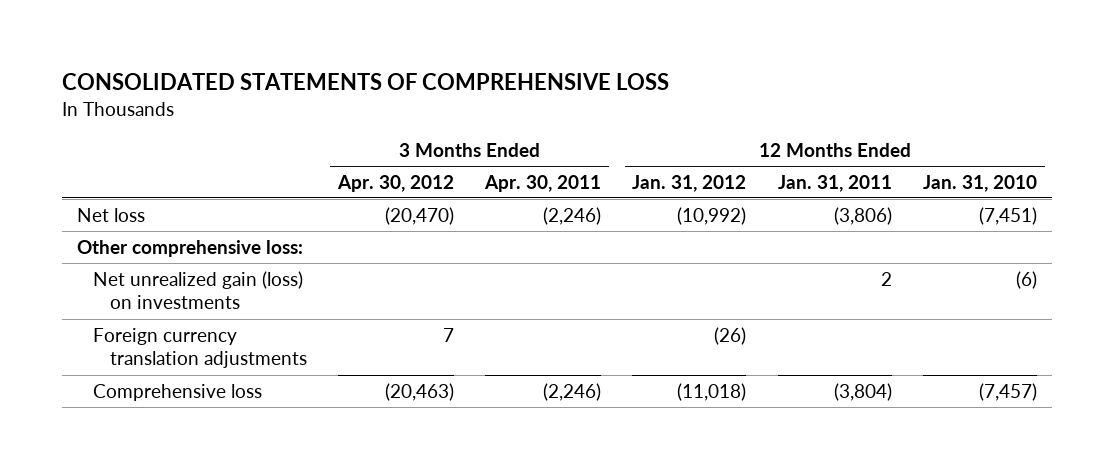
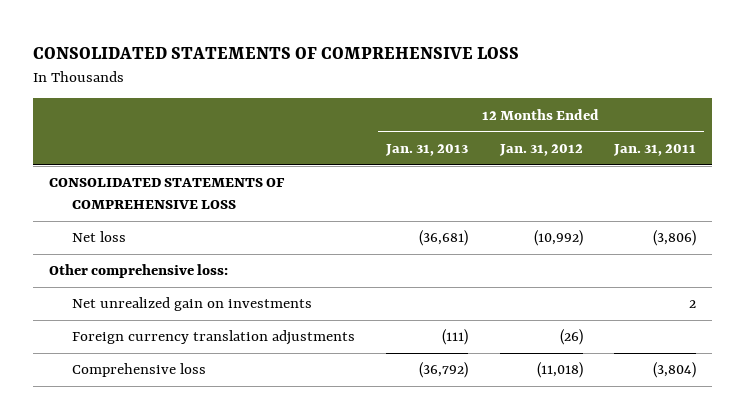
- | 3 Months Ended Apr. 30, 2012 | 3 Months Ended Apr. 30, 2011 | 12 Months Ended Jan. 31, 2012 | 12 Months Ended Jan. 31, 2011 | 12 Months Ended Jan. 31, 2010
+ | 12 Months Ended Jan. 31, 2013 | 12 Months Ended Jan. 31, 2012 | 12 Months Ended Jan. 31, 2011
+ CONSOLIDATED STATEMENTS OF COMPREHENSIVE LOSS
- Net unrealized gain (loss) on investments | | | | 2 | (6)
+ Net unrealized gain on investments | | | 2

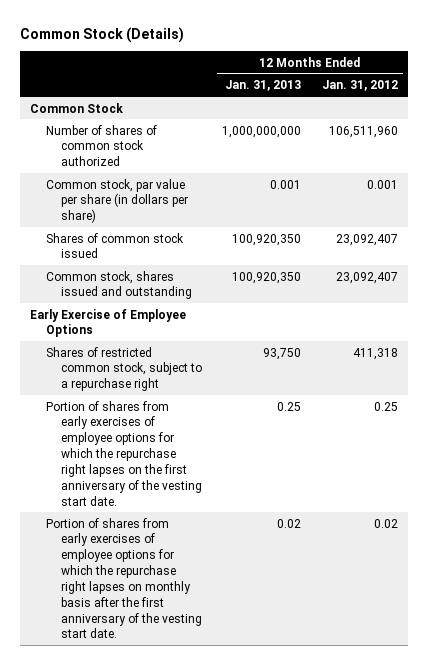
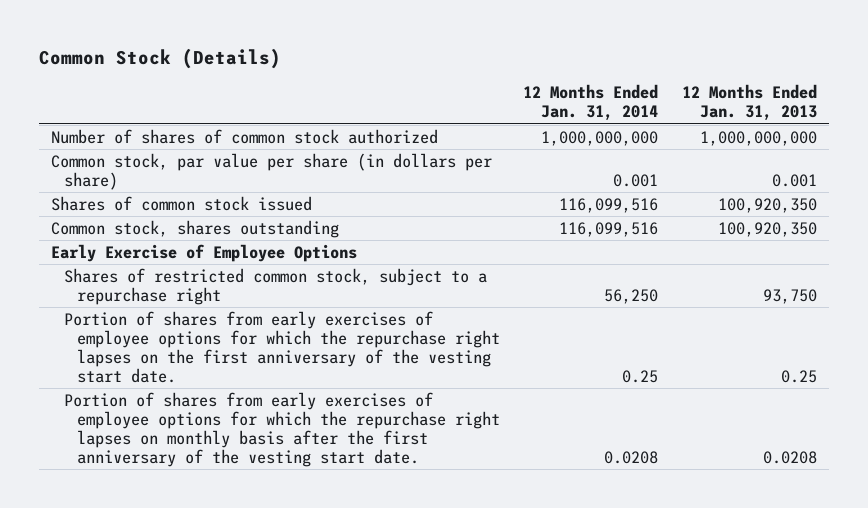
- | 12 Months Ended Jan. 31, 2013 | 12 Months Ended Jan. 31, 2012
+ | 12 Months Ended Jan. 31, 2014 | 12 Months Ended Jan. 31, 2013
- Common Stock
- Common stock, shares issued and outstanding | 100,920,350 | 23,092,407
+ Common stock, shares outstanding | 116,099,516 | 100,920,350
- Portion of shares from early exercises of employee options for which the repurchase right lapses on monthly basis after the first anniversary of the vesting start date. | 0.02 | 0.02
+ Portion of shares from early exercises of employee options for which the repurchase right lapses on monthly basis after the first anniversary of the vesting start date. | 0.0208 | 0.0208

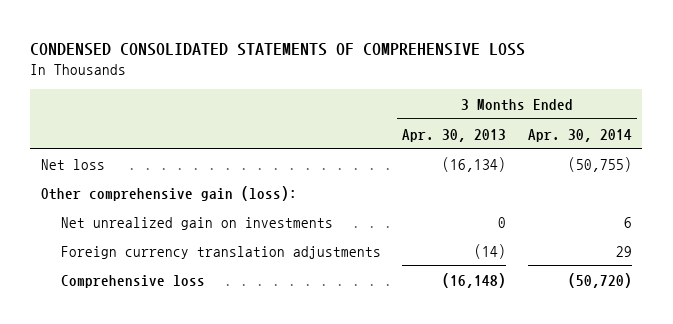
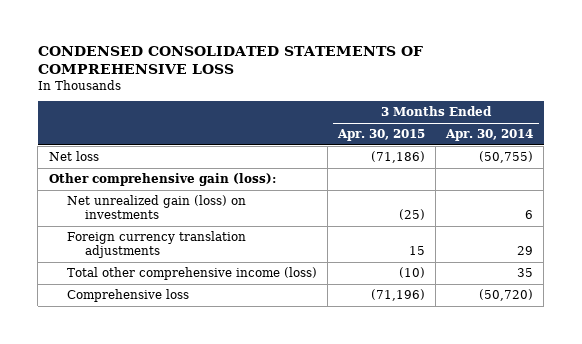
- | 3 Months Ended Apr. 30, 2013 | 3 Months Ended Apr. 30, 2014
+ | 3 Months Ended Apr. 30, 2015 | 3 Months Ended Apr. 30, 2014
- Net unrealized gain on investments | 0 | 6
+ Net unrealized gain (loss) on investments | (25) | 6
+ Total other comprehensive income (loss) | (10) | 35

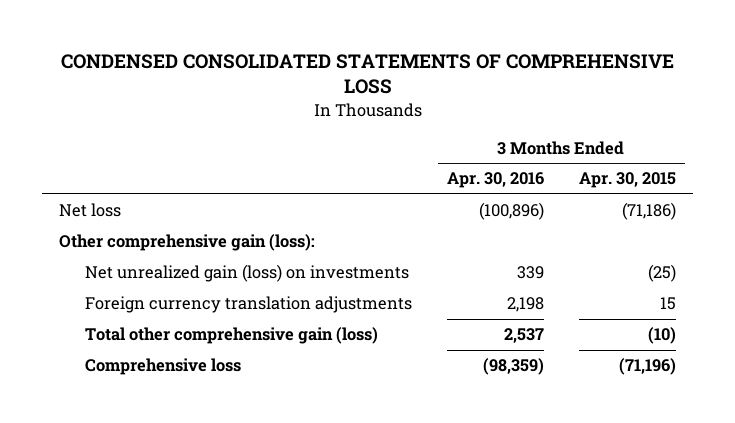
- | 3 Months Ended Apr. 30, 2015 | 3 Months Ended Apr. 30, 2014
+ | 3 Months Ended Apr. 30, 2016 | 3 Months Ended Apr. 30, 2015
- Total other comprehensive income (loss) | (10) | 35
+ Total other comprehensive gain (loss) | 2,537 | (10)

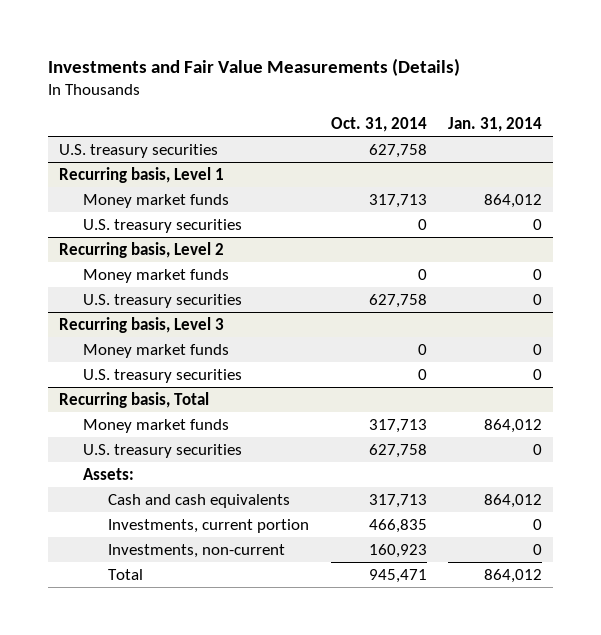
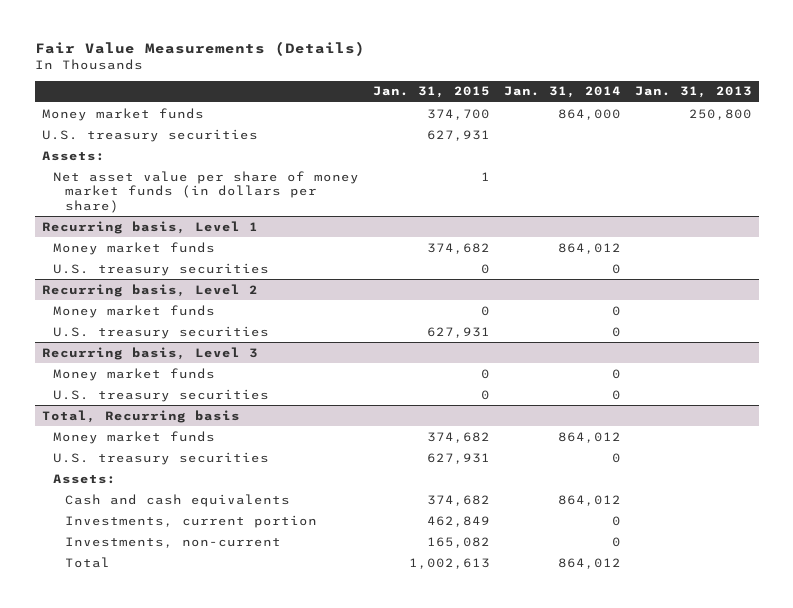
- Investments and Fair Value Measurements (Details)
+ Fair Value Measurements (Details)
- | Oct. 31, 2014 | Jan. 31, 2014
+ | Jan. 31, 2015 | Jan. 31, 2014 | Jan. 31, 2013
+ Money market funds | 374,700 | 864,000 | 250,800
+ Assets:
+ Net asset value per share of money market funds (in dollars per share) | 1 | |
- Recurring basis, Total
+ Total, Recurring basis

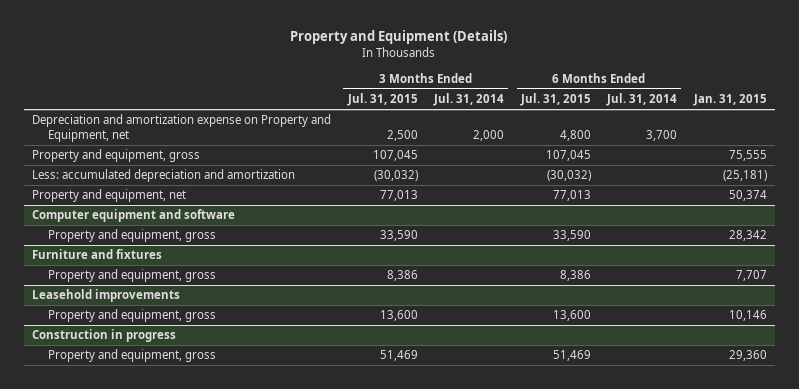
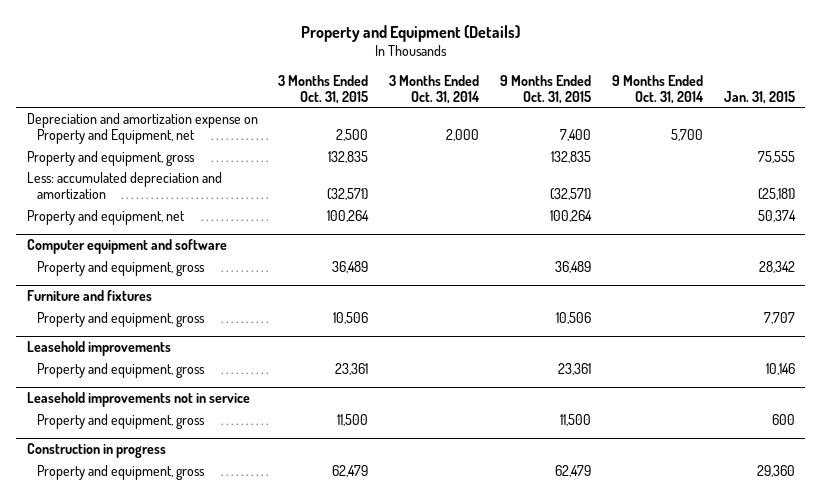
- | 3 Months Ended Jul. 31, 2015 | 3 Months Ended Jul. 31, 2014 | 6 Months Ended Jul. 31, 2015 | 6 Months Ended Jul. 31, 2014 | Jan. 31, 2015
+ | 3 Months Ended Oct. 31, 2015 | 3 Months Ended Oct. 31, 2014 | 9 Months Ended Oct. 31, 2015 | 9 Months Ended Oct. 31, 2014 | Jan. 31, 2015
+ Leasehold improvements not in service
+ Property and equipment, gross | 11,500 | | 11,500 | | 600

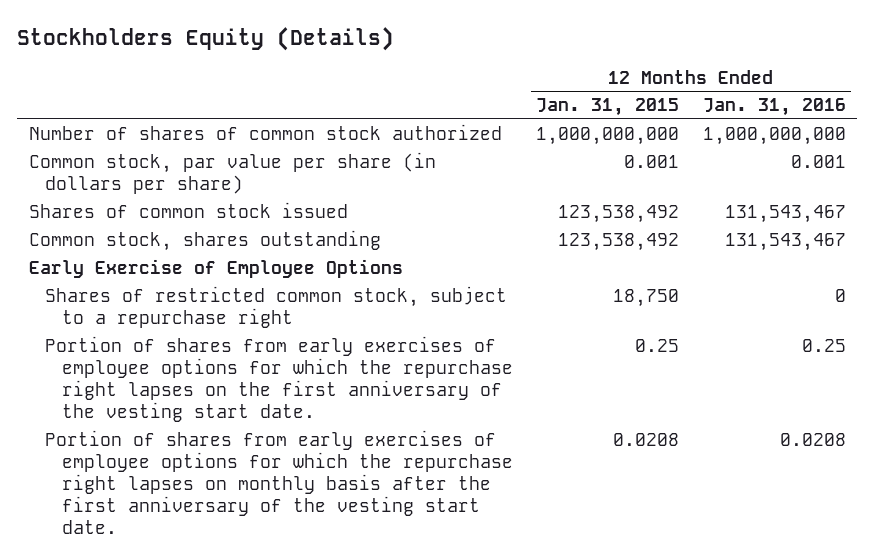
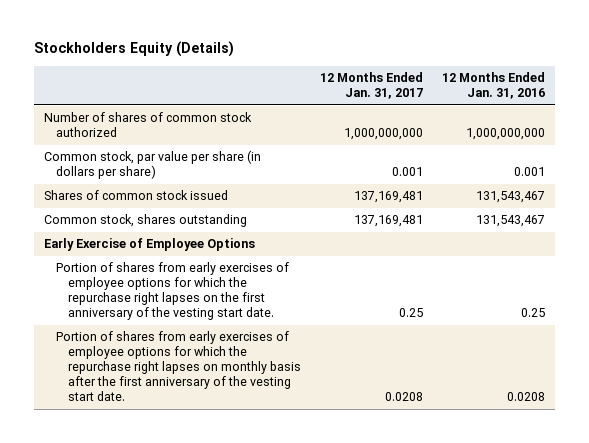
- | 12 Months Ended Jan. 31, 2015 | 12 Months Ended Jan. 31, 2016
+ | 12 Months Ended Jan. 31, 2017 | 12 Months Ended Jan. 31, 2016
- Shares of restricted common stock, subject to a repurchase right | 18,750 | 0

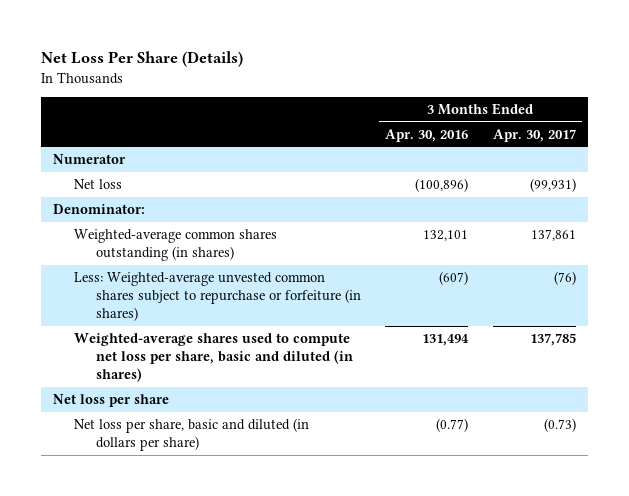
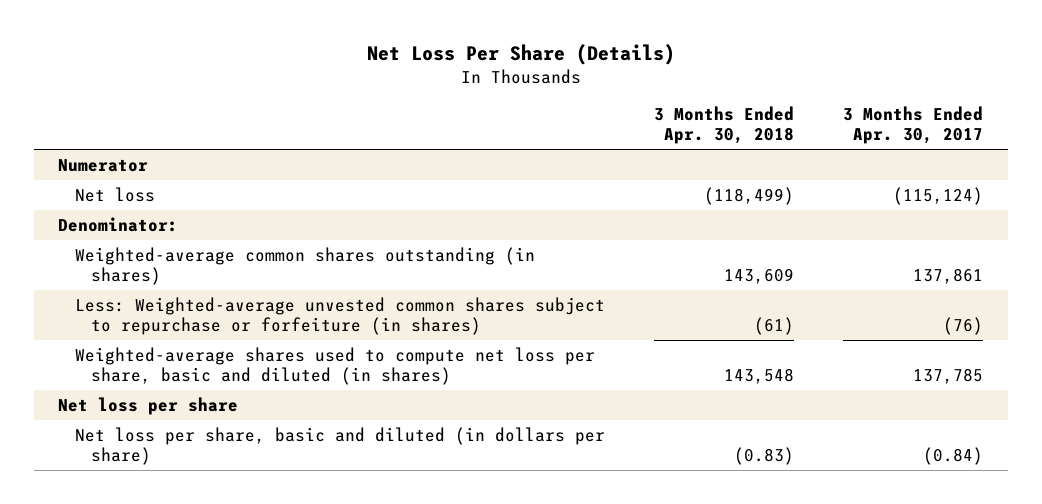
- | 3 Months Ended Apr. 30, 2016 | 3 Months Ended Apr. 30, 2017
+ | 3 Months Ended Apr. 30, 2018 | 3 Months Ended Apr. 30, 2017
- Net loss | (100,896) | (99,931)
+ Net loss | (118,499) | (115,124)
- Net loss per share, basic and diluted (in dollars per share) | (0.77) | (0.73)
+ Net loss per share, basic and diluted (in dollars per share) | (0.83) | (0.84)

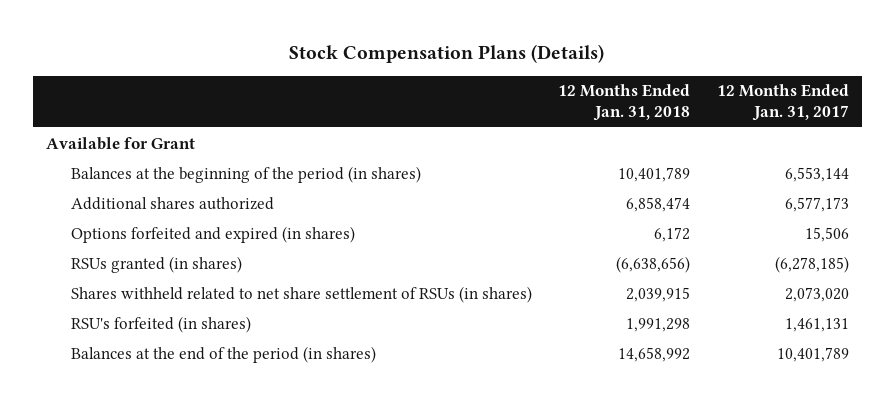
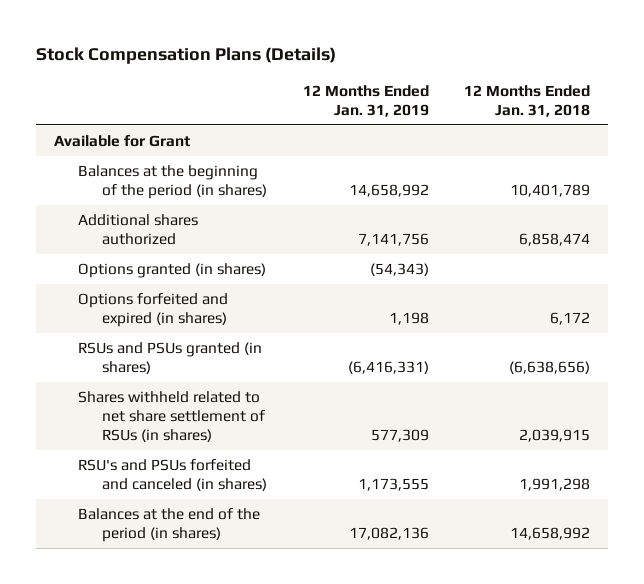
- | 12 Months Ended Jan. 31, 2018 | 12 Months Ended Jan. 31, 2017
+ | 12 Months Ended Jan. 31, 2019 | 12 Months Ended Jan. 31, 2018
+ Options granted (in shares) | (54,343) |
- RSUs granted (in shares) | (6,638,656) | (6,278,185)
+ RSUs and PSUs granted (in shares) | (6,416,331) | (6,638,656)
- RSU's forfeited (in shares) | 1,991,298 | 1,461,131
+ RSU's and PSUs forfeited and canceled (in shares) | 1,173,555 | 1,991,298

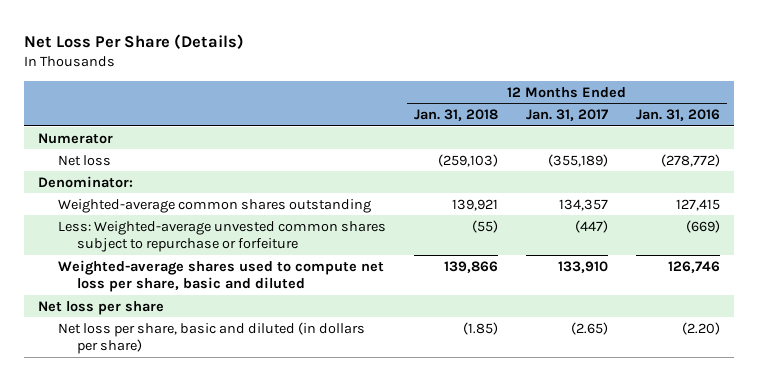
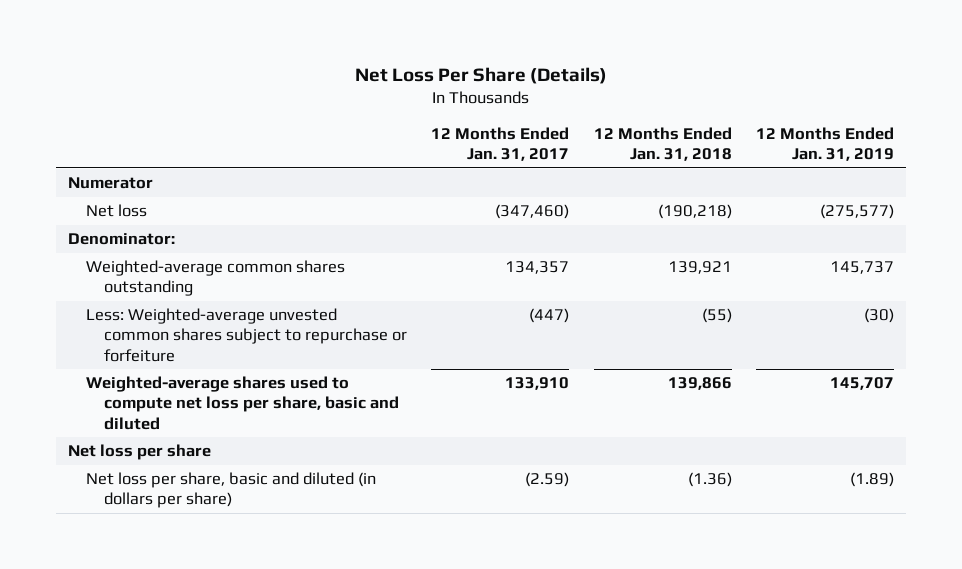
- | 12 Months Ended Jan. 31, 2018 | 12 Months Ended Jan. 31, 2017 | 12 Months Ended Jan. 31, 2016
+ | 12 Months Ended Jan. 31, 2017 | 12 Months Ended Jan. 31, 2018 | 12 Months Ended Jan. 31, 2019
- Net loss | (259,103) | (355,189) | (278,772)
+ Net loss | (347,460) | (190,218) | (275,577)
- Net loss per share, basic and diluted (in dollars per share) | (1.85) | (2.65) | (2.20)
+ Net loss per share, basic and diluted (in dollars per share) | (2.59) | (1.36) | (1.89)

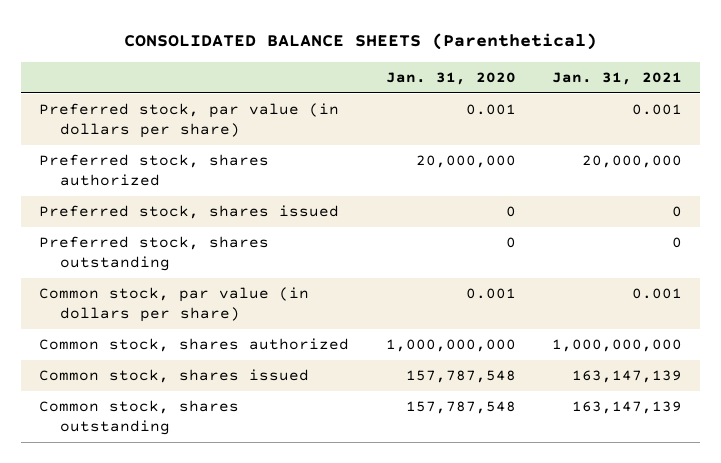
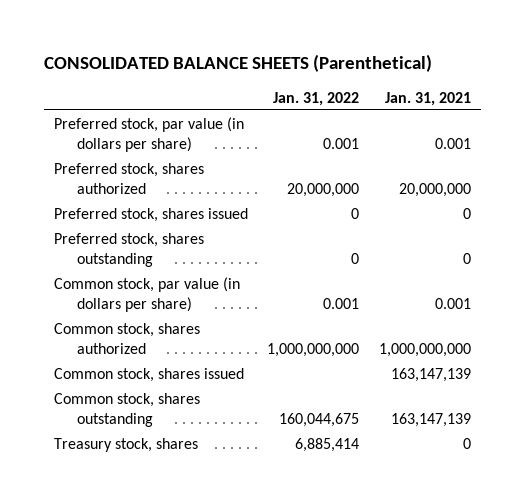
- | Jan. 31, 2020 | Jan. 31, 2021
+ | Jan. 31, 2022 | Jan. 31, 2021
+ Treasury stock, shares | 6,885,414 | 0

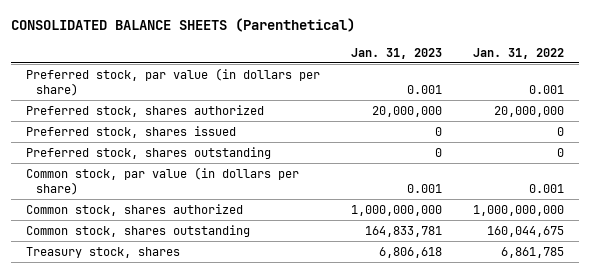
- | Jan. 31, 2022 | Jan. 31, 2021
+ | Jan. 31, 2023 | Jan. 31, 2022
- Common stock, shares issued | | 163,147,139
- Treasury stock, shares | 6,885,414 | 0
+ Treasury stock, shares | 6,806,618 | 6,861,785

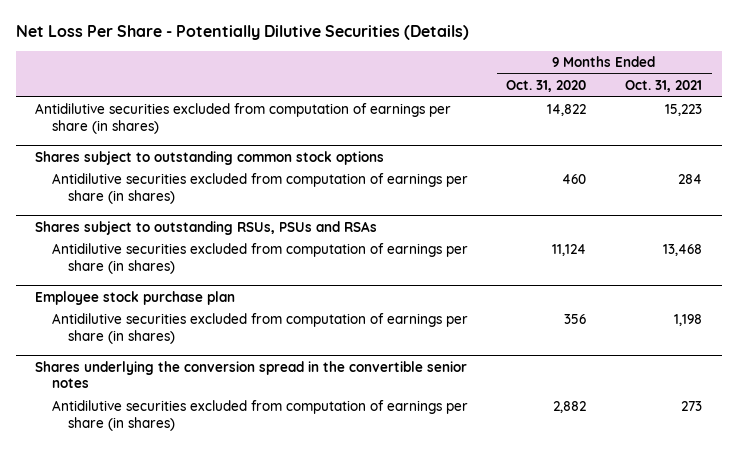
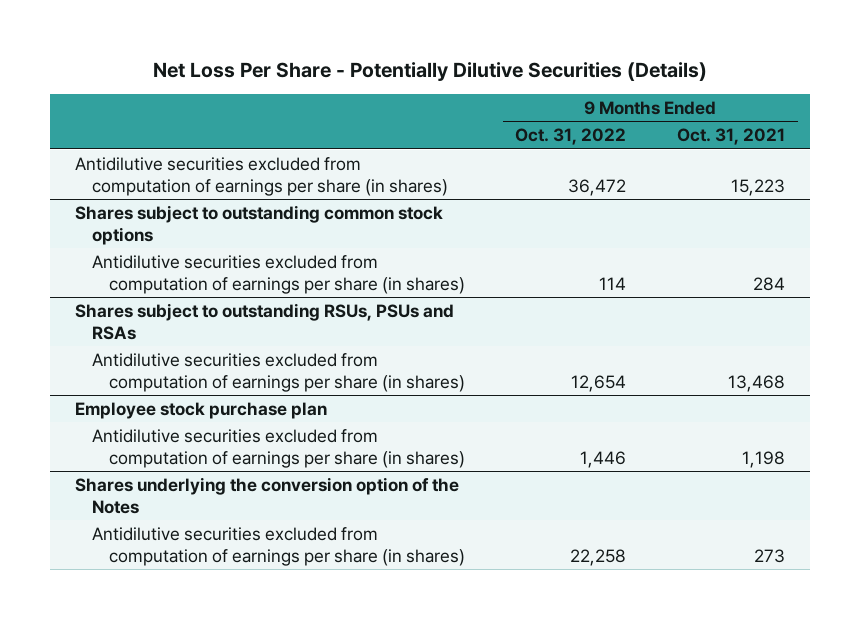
- | 9 Months Ended Oct. 31, 2020 | 9 Months Ended Oct. 31, 2021
+ | 9 Months Ended Oct. 31, 2022 | 9 Months Ended Oct. 31, 2021
- Shares underlying the conversion spread in the convertible senior notes
+ Shares underlying the conversion option of the Notes

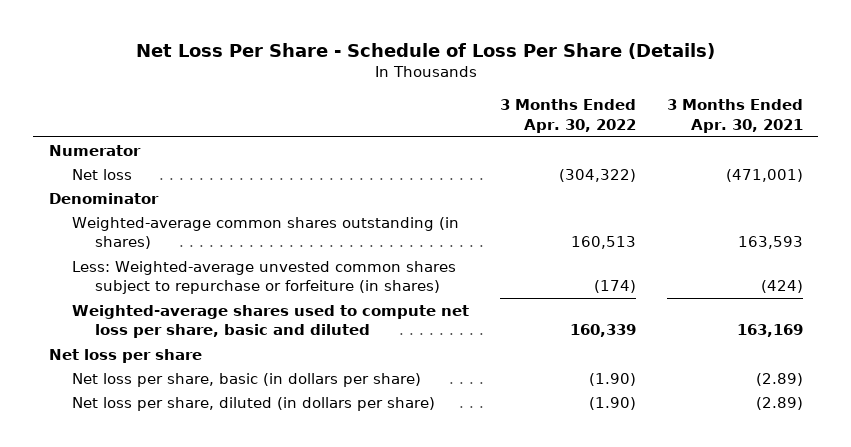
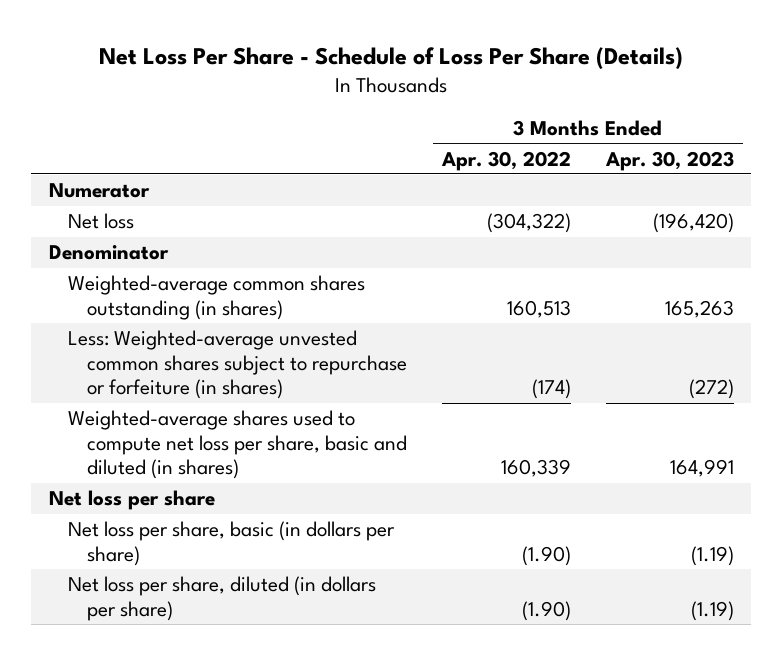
- | 3 Months Ended Apr. 30, 2022 | 3 Months Ended Apr. 30, 2021
+ | 3 Months Ended Apr. 30, 2022 | 3 Months Ended Apr. 30, 2023
- Weighted-average shares used to compute net loss per share, basic and diluted | 160,339 | 163,169
+ Weighted-average shares used to compute net loss per share, basic and diluted (in shares) | 160,339 | 164,991

